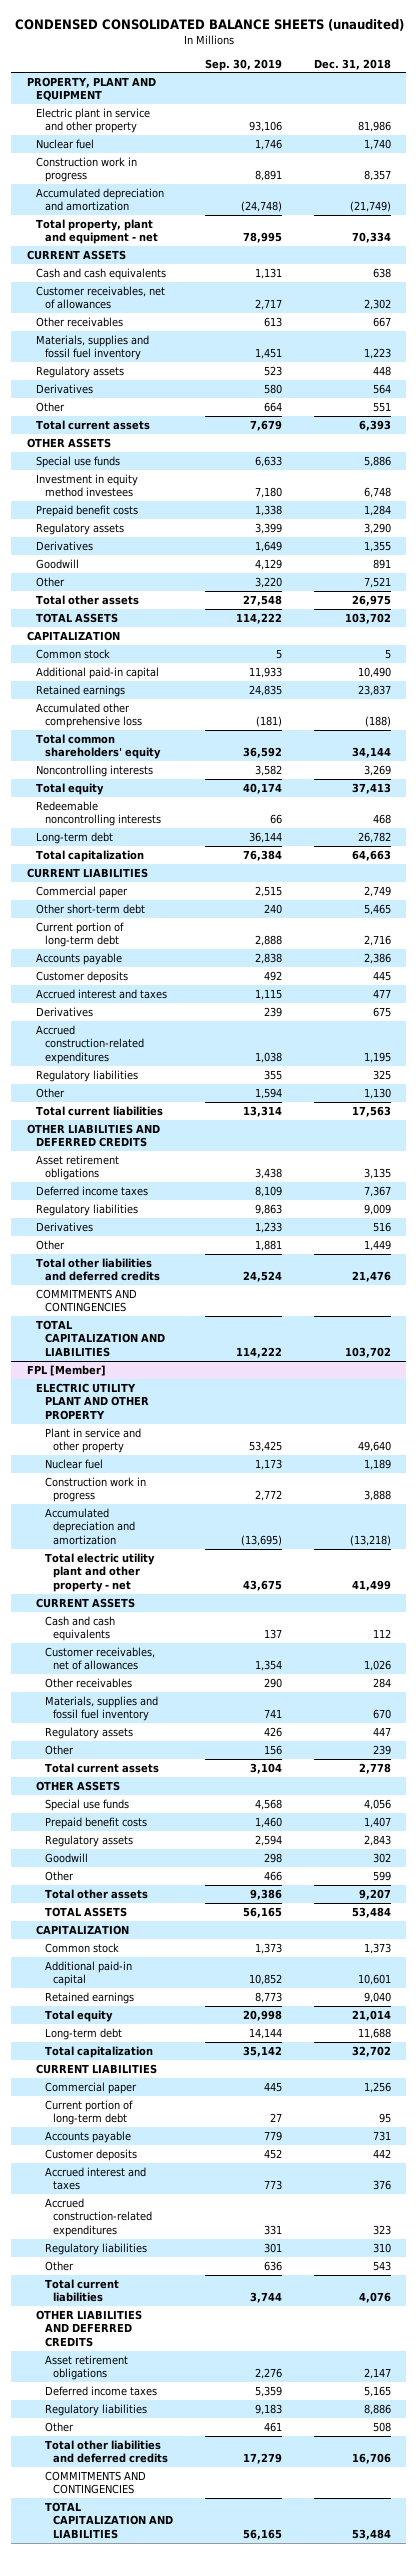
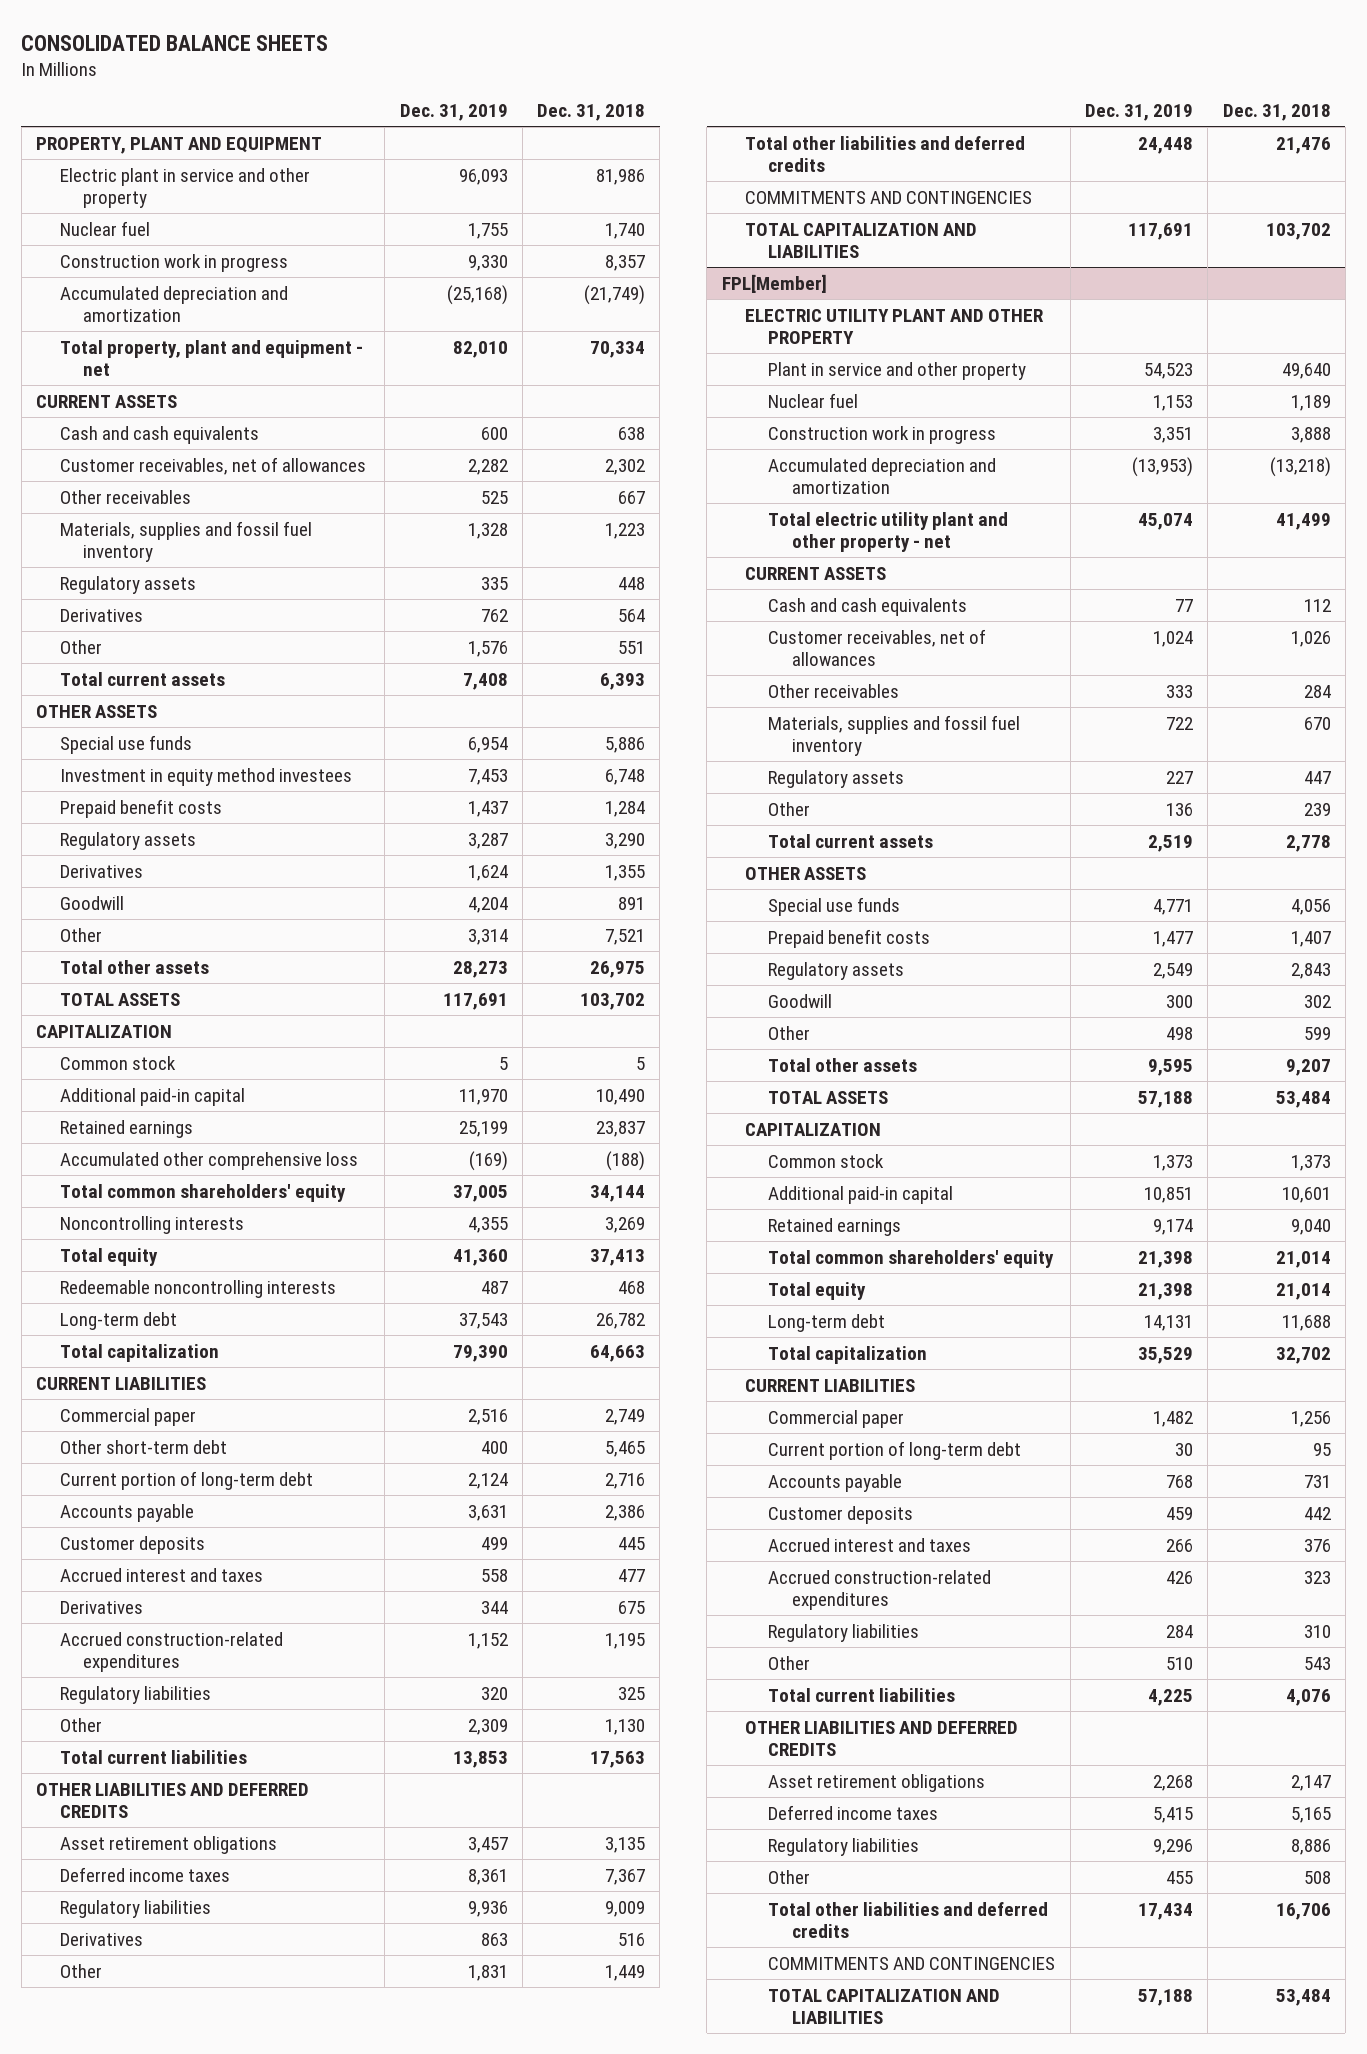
- CONDENSED CONSOLIDATED BALANCE SHEETS (unaudited)
+ CONSOLIDATED BALANCE SHEETS
- | Sep. 30, 2019 | Dec. 31, 2018
+ | Dec. 31, 2019 | Dec. 31, 2018
- FPL [Member]
+ FPL[Member]
+ Total common shareholders' equity | 21,398 | 21,014

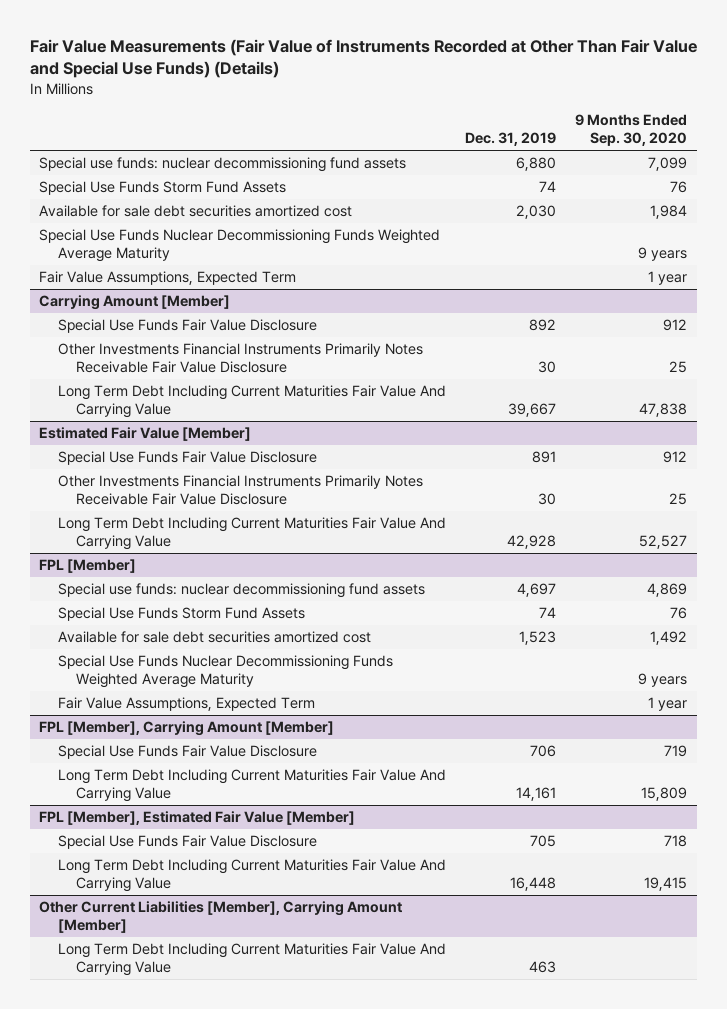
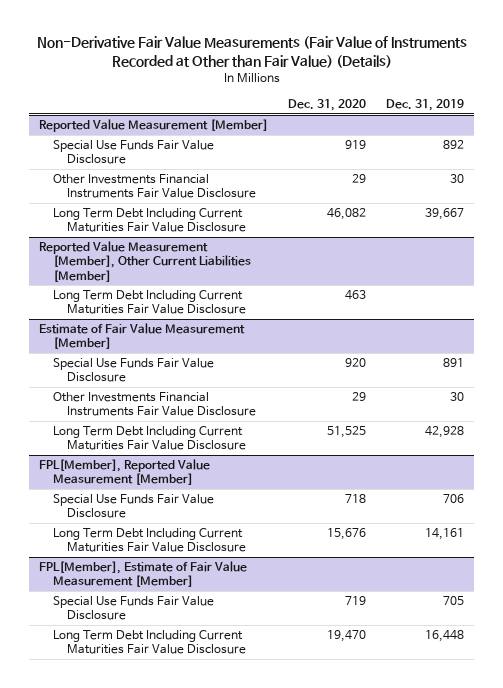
- Fair Value Measurements (Fair Value of Instruments Recorded at Other Than Fair Value and Special Use Funds) (Details)
+ Non-Derivative Fair Value Measurements (Fair Value of Instruments Recorded at Other than Fair Value) (Details)
- | Dec. 31, 2019 | 9 Months Ended Sep. 30, 2020
+ | Dec. 31, 2020 | Dec. 31, 2019
- Special use funds: nuclear decommissioning fund assets | 6,880 | 7,099
- Special Use Funds Storm Fund Assets | 74 | 76
- Available for sale debt securities amortized cost | 2,030 | 1,984
- Special Use Funds Nuclear Decommissioning Funds Weighted Average Maturity | | 9 years
- Fair Value Assumptions, Expected Term | | 1 year
- Carrying Amount [Member]
+ Reported Value Measurement [Member]
- Other Investments Financial Instruments Primarily Notes Receivable Fair Value Disclosure | 30 | 25
- Long Term Debt Including Current Maturities Fair Value And Carrying Value | 39,667 | 47,838
- Estimated Fair Value [Member]
+ Other Investments Financial Instruments Fair Value Disclosure | 29 | 30
+ Long Term Debt Including Current Maturities Fair Value Disclosure | 46,082 | 39,667
+ Reported Value Measurement [Member], Other Current Liabilities [Member]
+ Long Term Debt Including Current Maturities Fair Value Disclosure | 463 |
+ Estimate of Fair Value Measurement [Member]
- Other Investments Financial Instruments Primarily Notes Receivable Fair Value Disclosure | 30 | 25
- Long Term Debt Including Current Maturities Fair Value And Carrying Value | 42,928 | 52,527
- FPL [Member]
- Special use funds: nuclear decommissioning fund assets | 4,697 | 4,869
- Special Use Funds Storm Fund Assets | 74 | 76
- Available for sale debt securities amortized cost | 1,523 | 1,492
- Special Use Funds Nuclear Decommissioning Funds Weighted Average Maturity | | 9 years
- Fair Value Assumptions, Expected Term | | 1 year
- FPL [Member], Carrying Amount [Member]
+ Other Investments Financial Instruments Fair Value Disclosure | 29 | 30
+ Long Term Debt Including Current Maturities Fair Value Disclosure | 51,525 | 42,928
+ FPL[Member], Reported Value Measurement [Member]
- Long Term Debt Including Current Maturities Fair Value And Carrying Value | 14,161 | 15,809
- FPL [Member], Estimated Fair Value [Member]
+ Long Term Debt Including Current Maturities Fair Value Disclosure | 15,676 | 14,161
+ FPL[Member], Estimate of Fair Value Measurement [Member]
- Long Term Debt Including Current Maturities Fair Value And Carrying Value | 16,448 | 19,415
- Other Current Liabilities [Member], Carrying Amount [Member]
- Long Term Debt Including Current Maturities Fair Value And Carrying Value | 463 |
+ Long Term Debt Including Current Maturities Fair Value Disclosure | 19,470 | 16,448

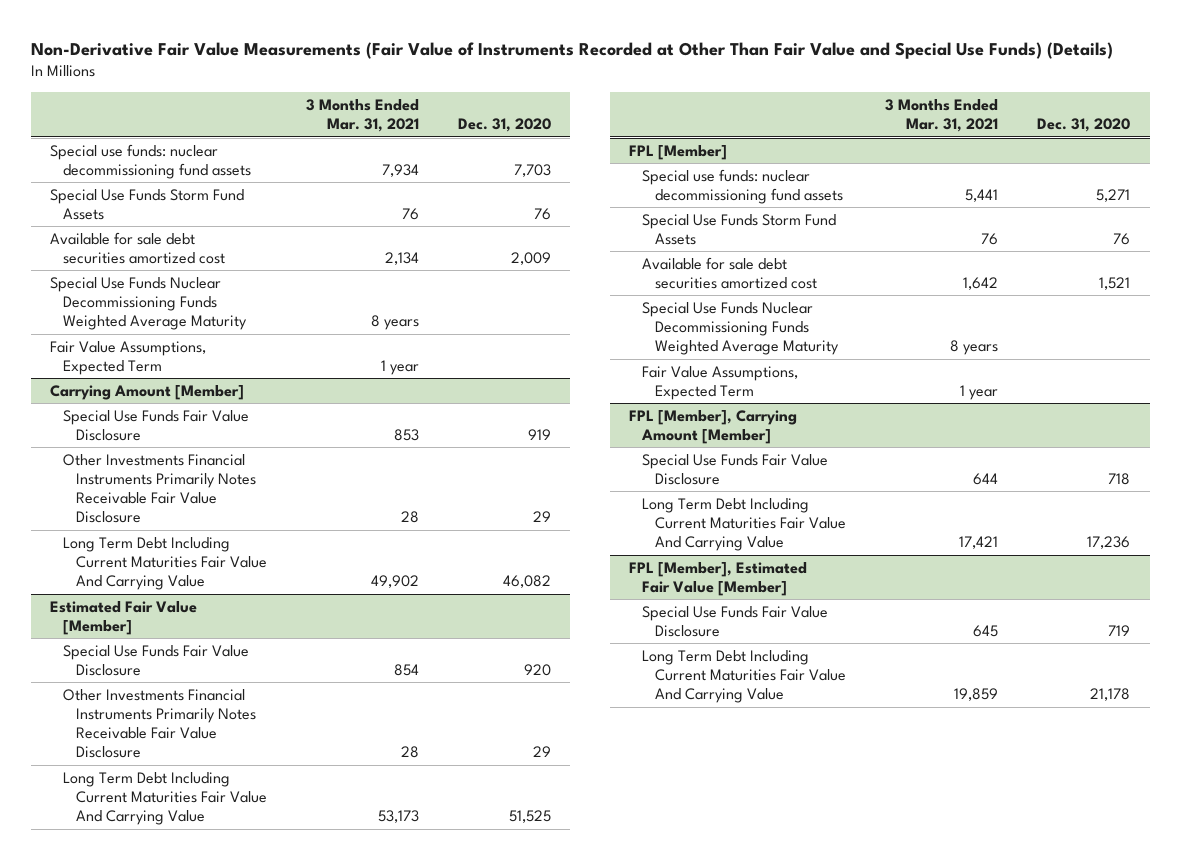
- Non-Derivative Fair Value Measurements (Fair Value of Instruments Recorded at Other than Fair Value) (Details)
+ Non-Derivative Fair Value Measurements (Fair Value of Instruments Recorded at Other Than Fair Value and Special Use Funds) (Details)
- | Dec. 31, 2020 | Dec. 31, 2019
+ | 3 Months Ended Mar. 31, 2021 | Dec. 31, 2020
- Reported Value Measurement [Member]
+ Special use funds: nuclear decommissioning fund assets | 7,934 | 7,703
+ Special Use Funds Storm Fund Assets | 76 | 76
+ Available for sale debt securities amortized cost | 2,134 | 2,009
+ Special Use Funds Nuclear Decommissioning Funds Weighted Average Maturity | 8 years |
+ Fair Value Assumptions, Expected Term | 1 year |
+ Carrying Amount [Member]
- Other Investments Financial Instruments Fair Value Disclosure | 29 | 30
- Long Term Debt Including Current Maturities Fair Value Disclosure | 46,082 | 39,667
- Reported Value Measurement [Member], Other Current Liabilities [Member]
- Long Term Debt Including Current Maturities Fair Value Disclosure | 463 |
- Estimate of Fair Value Measurement [Member]
+ Other Investments Financial Instruments Primarily Notes Receivable Fair Value Disclosure | 28 | 29
+ Long Term Debt Including Current Maturities Fair Value And Carrying Value | 49,902 | 46,082
+ Estimated Fair Value [Member]
- Other Investments Financial Instruments Fair Value Disclosure | 29 | 30
- Long Term Debt Including Current Maturities Fair Value Disclosure | 51,525 | 42,928
- FPL[Member], Reported Value Measurement [Member]
+ Other Investments Financial Instruments Primarily Notes Receivable Fair Value Disclosure | 28 | 29
+ Long Term Debt Including Current Maturities Fair Value And Carrying Value | 53,173 | 51,525
+ FPL [Member]
+ Special use funds: nuclear decommissioning fund assets | 5,441 | 5,271
+ Special Use Funds Storm Fund Assets | 76 | 76
+ Available for sale debt securities amortized cost | 1,642 | 1,521
+ Special Use Funds Nuclear Decommissioning Funds Weighted Average Maturity | 8 years |
+ Fair Value Assumptions, Expected Term | 1 year |
+ FPL [Member], Carrying Amount [Member]
- Long Term Debt Including Current Maturities Fair Value Disclosure | 15,676 | 14,161
- FPL[Member], Estimate of Fair Value Measurement [Member]
+ Long Term Debt Including Current Maturities Fair Value And Carrying Value | 17,421 | 17,236
+ FPL [Member], Estimated Fair Value [Member]
- Long Term Debt Including Current Maturities Fair Value Disclosure | 19,470 | 16,448
+ Long Term Debt Including Current Maturities Fair Value And Carrying Value | 19,859 | 21,178

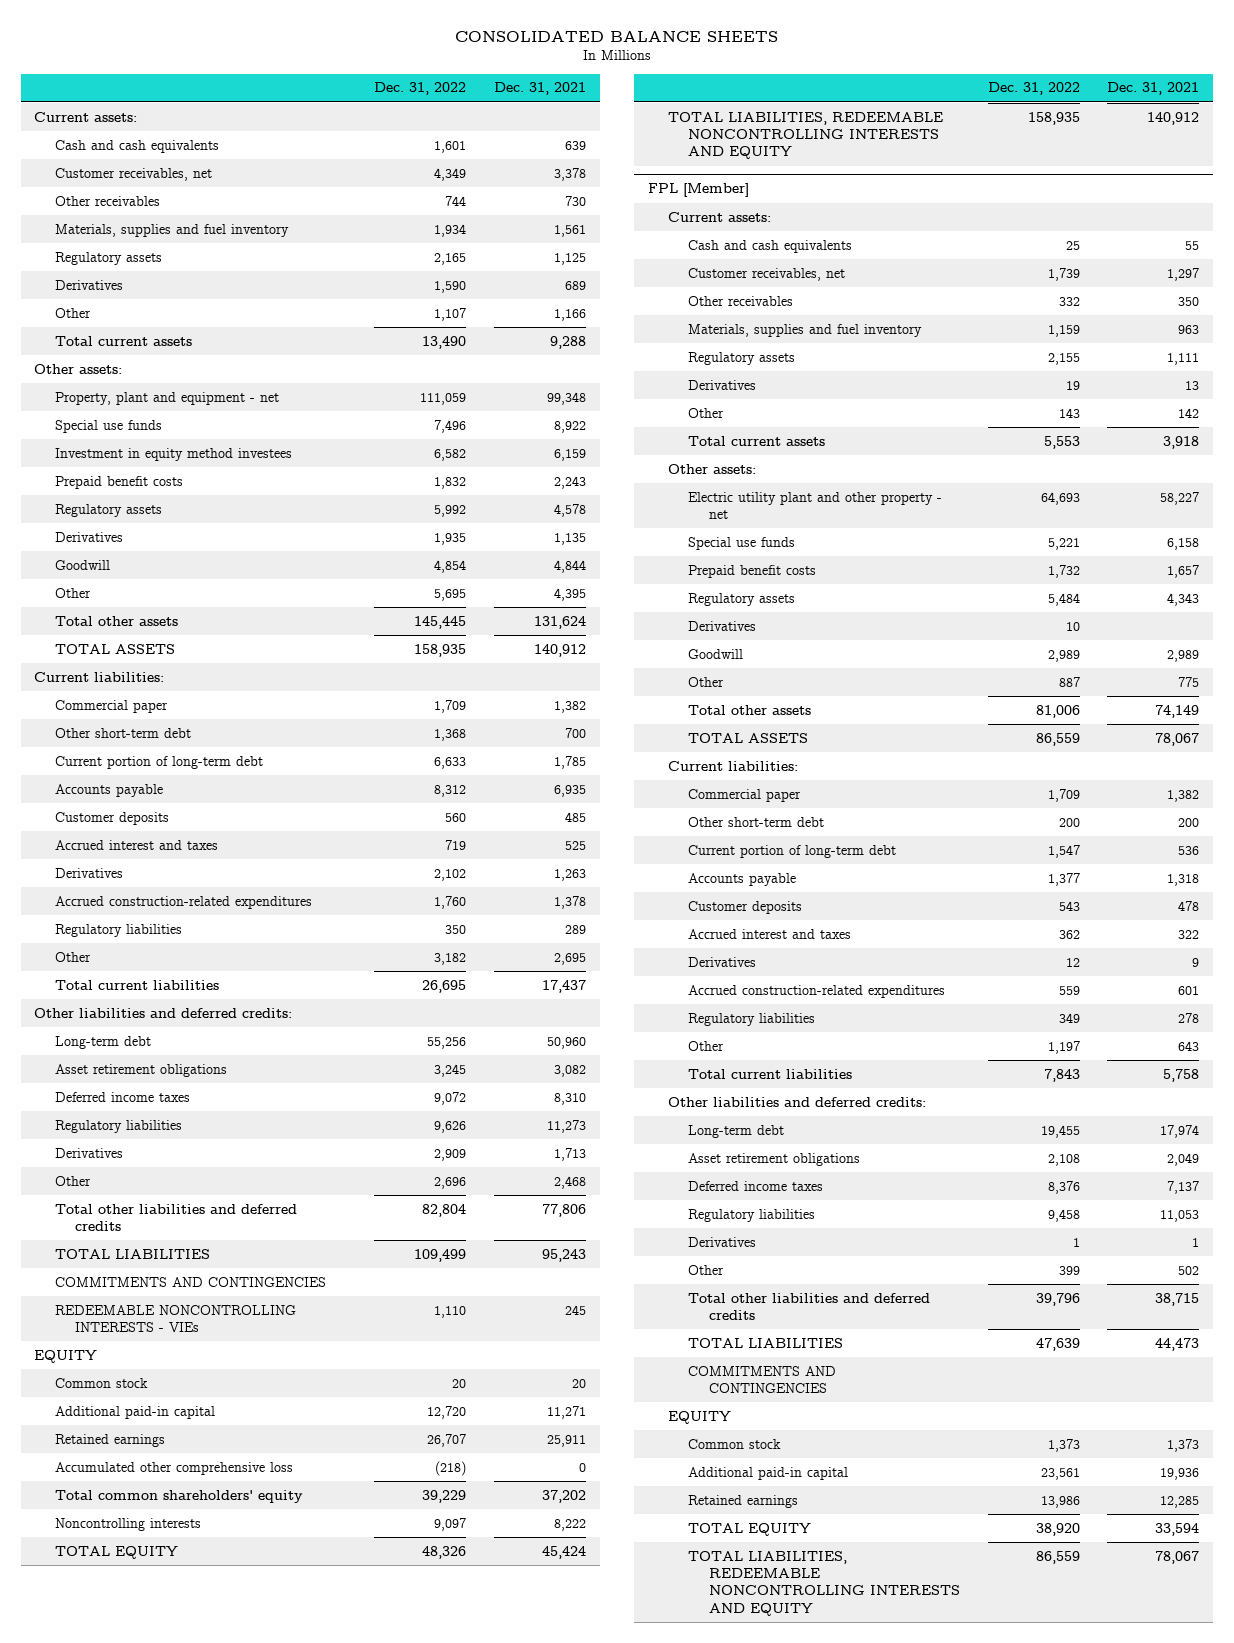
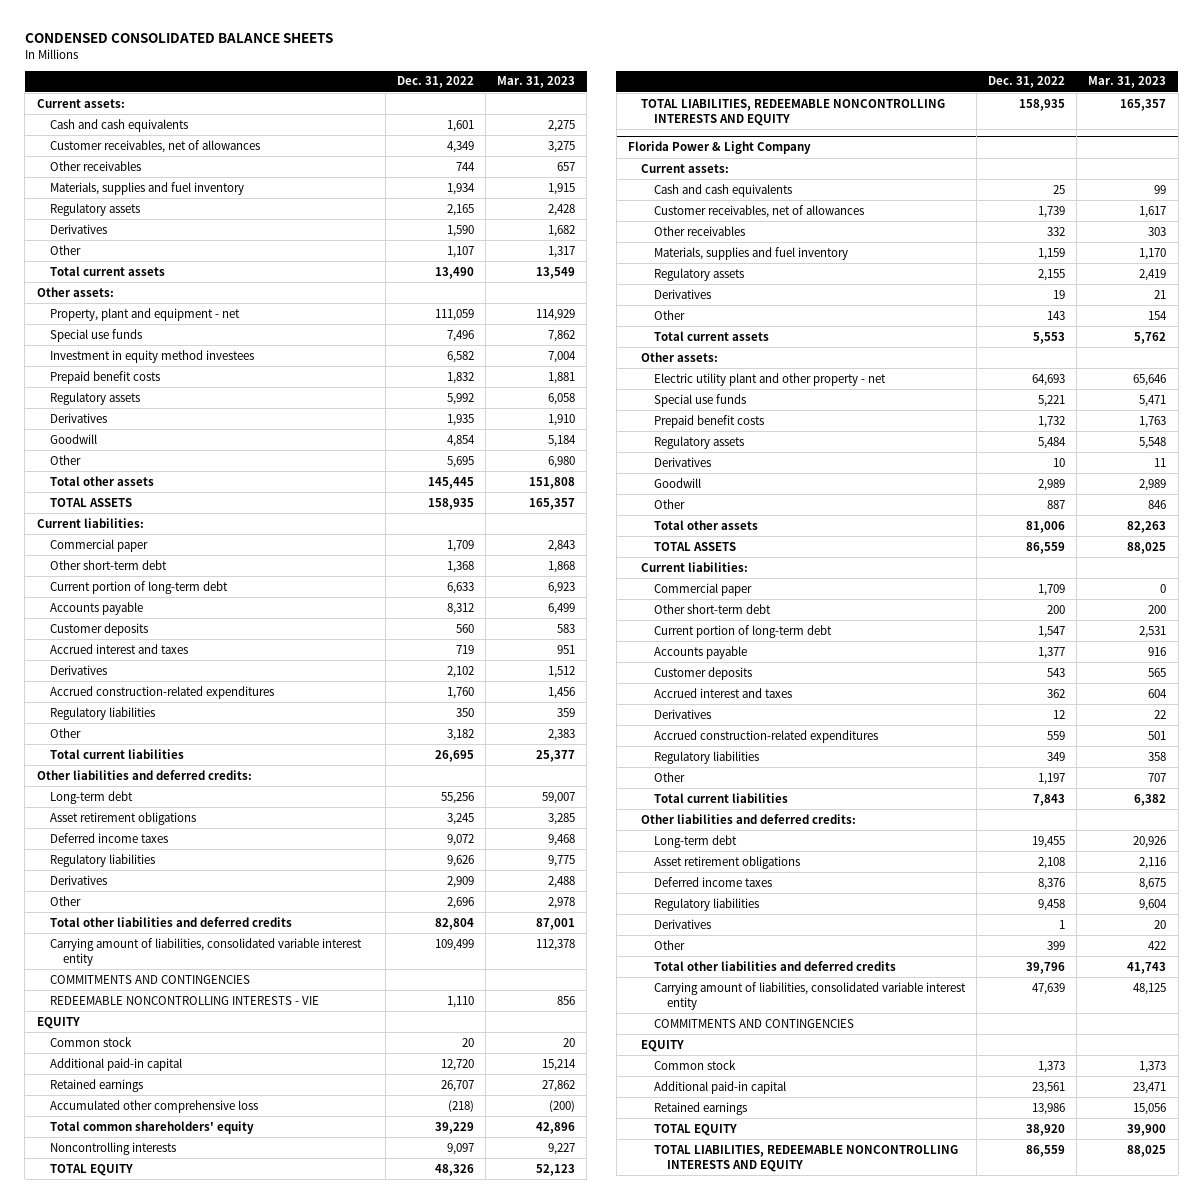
- CONSOLIDATED BALANCE SHEETS
+ CONDENSED CONSOLIDATED BALANCE SHEETS
- | Dec. 31, 2022 | Dec. 31, 2021
+ | Dec. 31, 2022 | Mar. 31, 2023
- Customer receivables, net | 4,349 | 3,378
+ Customer receivables, net of allowances | 4,349 | 3,275
- TOTAL LIABILITIES | 109,499 | 95,243
+ Carrying amount of liabilities, consolidated variable interest entity | 109,499 | 112,378
- REDEEMABLE NONCONTROLLING INTERESTS - VIEs | 1,110 | 245
+ REDEEMABLE NONCONTROLLING INTERESTS - VIE | 1,110 | 856
- FPL [Member]
+ Florida Power & Light Company
- Customer receivables, net | 1,739 | 1,297
+ Customer receivables, net of allowances | 1,739 | 1,617
- TOTAL LIABILITIES | 47,639 | 44,473
+ Carrying amount of liabilities, consolidated variable interest entity | 47,639 | 48,125

